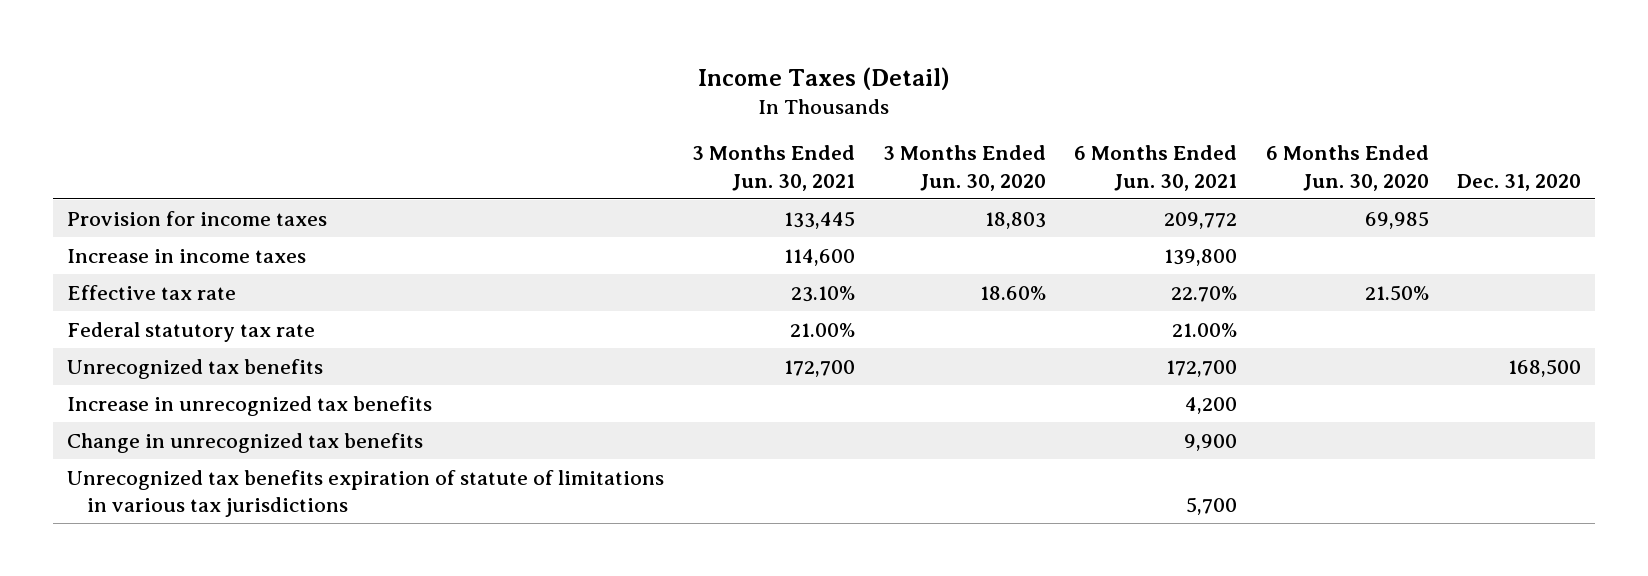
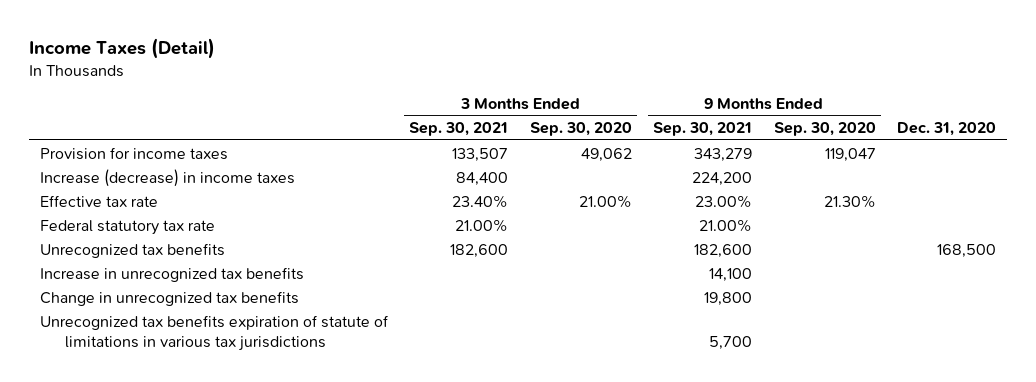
- | 3 Months Ended Jun. 30, 2021 | 3 Months Ended Jun. 30, 2020 | 6 Months Ended Jun. 30, 2021 | 6 Months Ended Jun. 30, 2020 | Dec. 31, 2020
+ | 3 Months Ended Sep. 30, 2021 | 3 Months Ended Sep. 30, 2020 | 9 Months Ended Sep. 30, 2021 | 9 Months Ended Sep. 30, 2020 | Dec. 31, 2020
- Increase in income taxes | 114,600 | | 139,800 | |
+ Increase (decrease) in income taxes | 84,400 | | 224,200 | |

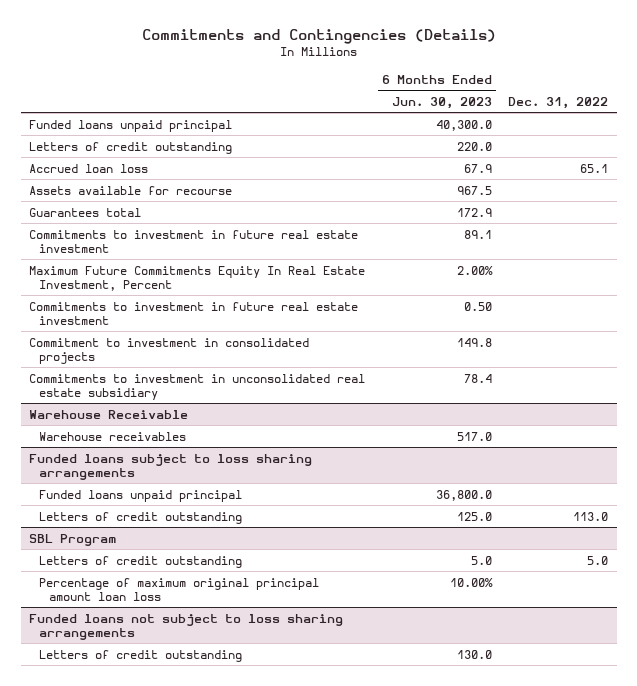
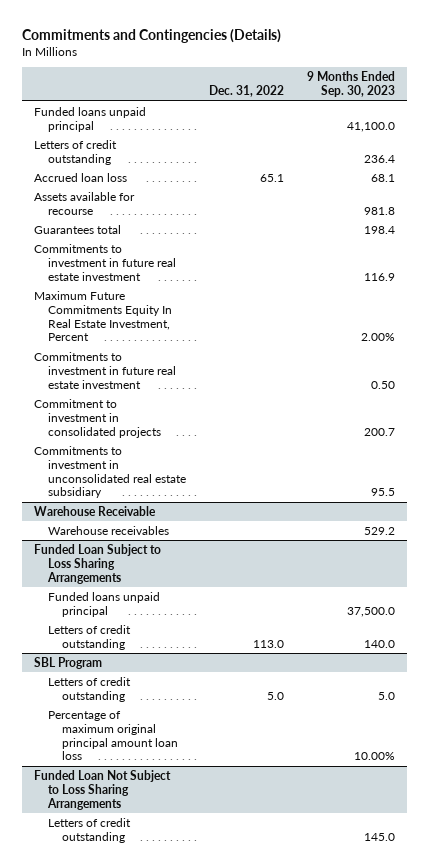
- | 6 Months Ended Jun. 30, 2023 | Dec. 31, 2022
+ | Dec. 31, 2022 | 9 Months Ended Sep. 30, 2023
- Funded loans subject to loss sharing arrangements
+ Funded Loan Subject to Loss Sharing Arrangements
- Funded loans not subject to loss sharing arrangements
+ Funded Loan Not Subject to Loss Sharing Arrangements

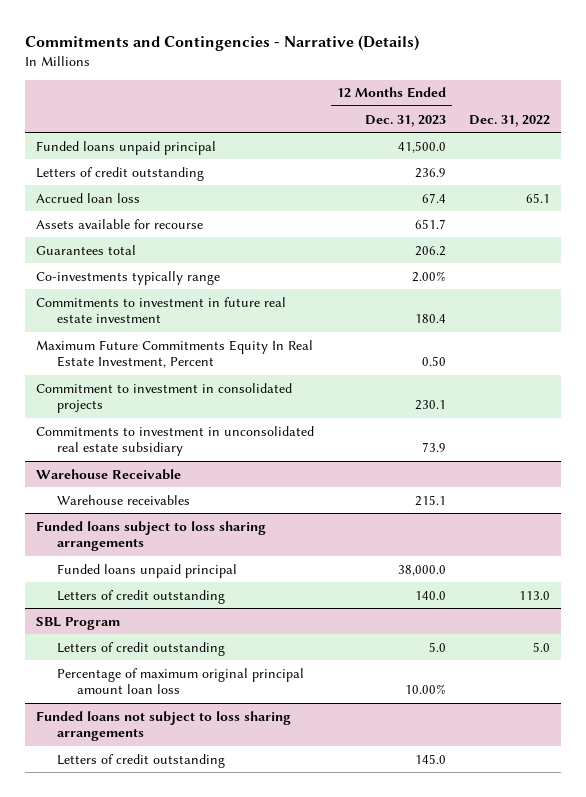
- Commitments and Contingencies (Details)
+ Commitments and Contingencies - Narrative (Details)
- | Dec. 31, 2022 | 9 Months Ended Sep. 30, 2023
+ | 12 Months Ended Dec. 31, 2023 | Dec. 31, 2022
+ Co-investments typically range | 2.00% |
- Commitments to investment in future real estate investment | | 0.50
- Funded Loan Subject to Loss Sharing Arrangements
+ Funded loans subject to loss sharing arrangements
- Funded Loan Not Subject to Loss Sharing Arrangements
+ Funded loans not subject to loss sharing arrangements

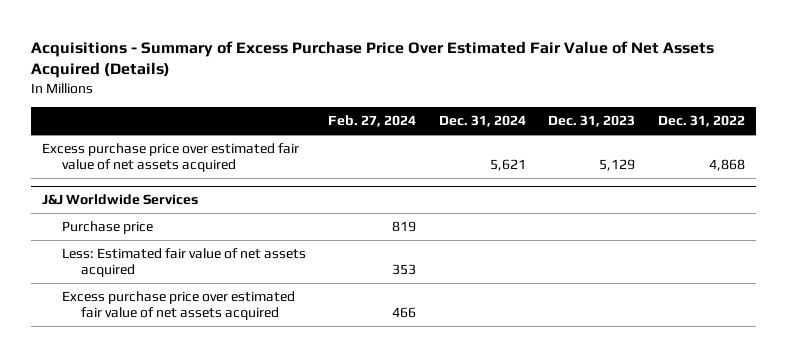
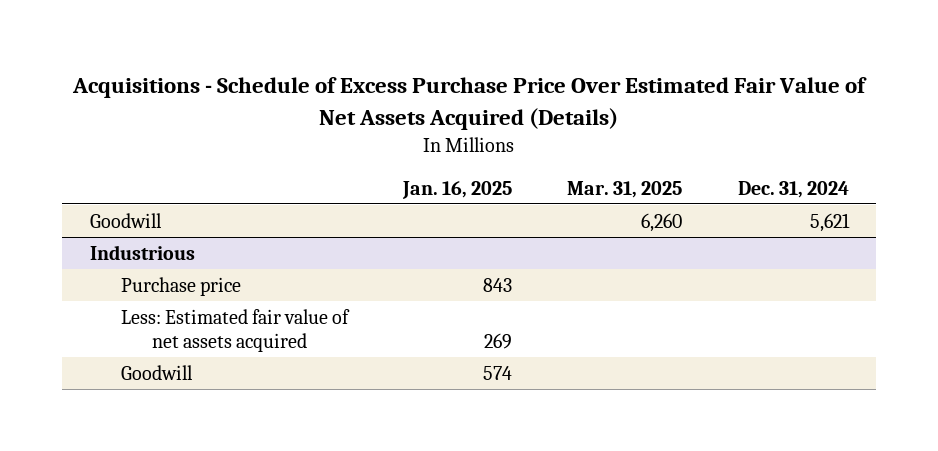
- Acquisitions - Summary of Excess Purchase Price Over Estimated Fair Value of Net Assets Acquired (Details)
+ Acquisitions - Schedule of Excess Purchase Price Over Estimated Fair Value of Net Assets Acquired (Details)
- | Feb. 27, 2024 | Dec. 31, 2024 | Dec. 31, 2023 | Dec. 31, 2022
+ | Jan. 16, 2025 | Mar. 31, 2025 | Dec. 31, 2024
- Excess purchase price over estimated fair value of net assets acquired | | 5,621 | 5,129 | 4,868
- J&J Worldwide Services
- Purchase price | 819 | | |
- Less: Estimated fair value of net assets acquired | 353 | | |
- Excess purchase price over estimated fair value of net assets acquired | 466 | | |
+ Goodwill | | 6,260 | 5,621
+ Industrious
+ Purchase price | 843 | |
+ Less: Estimated fair value of net assets acquired | 269 | |
+ Goodwill | 574 | |

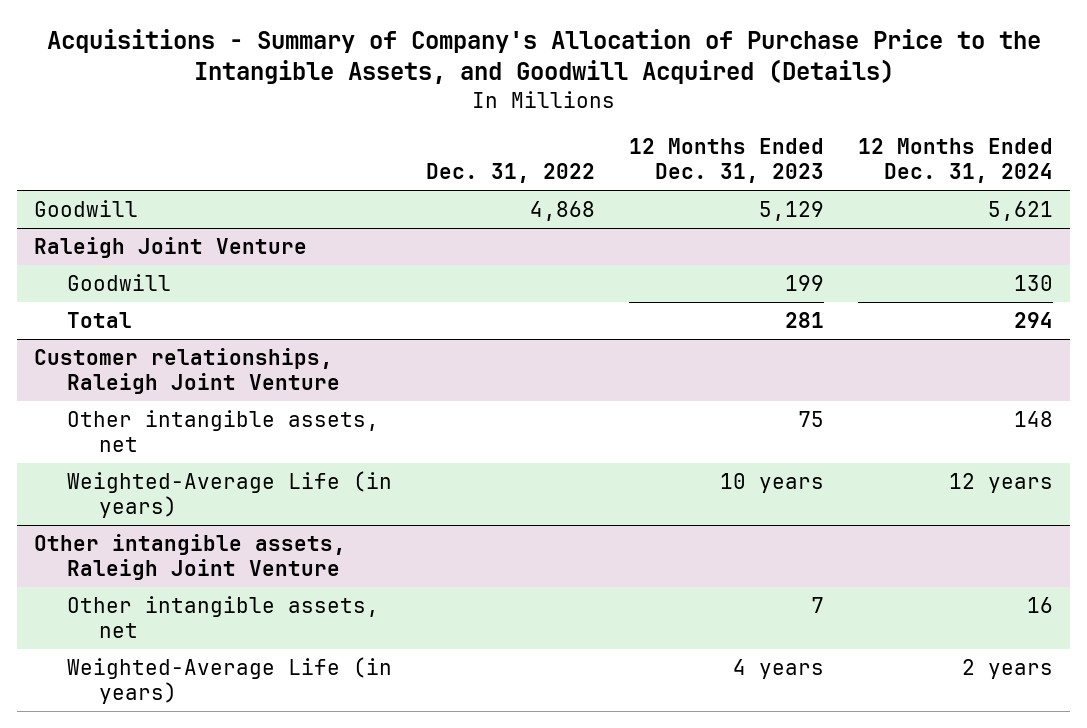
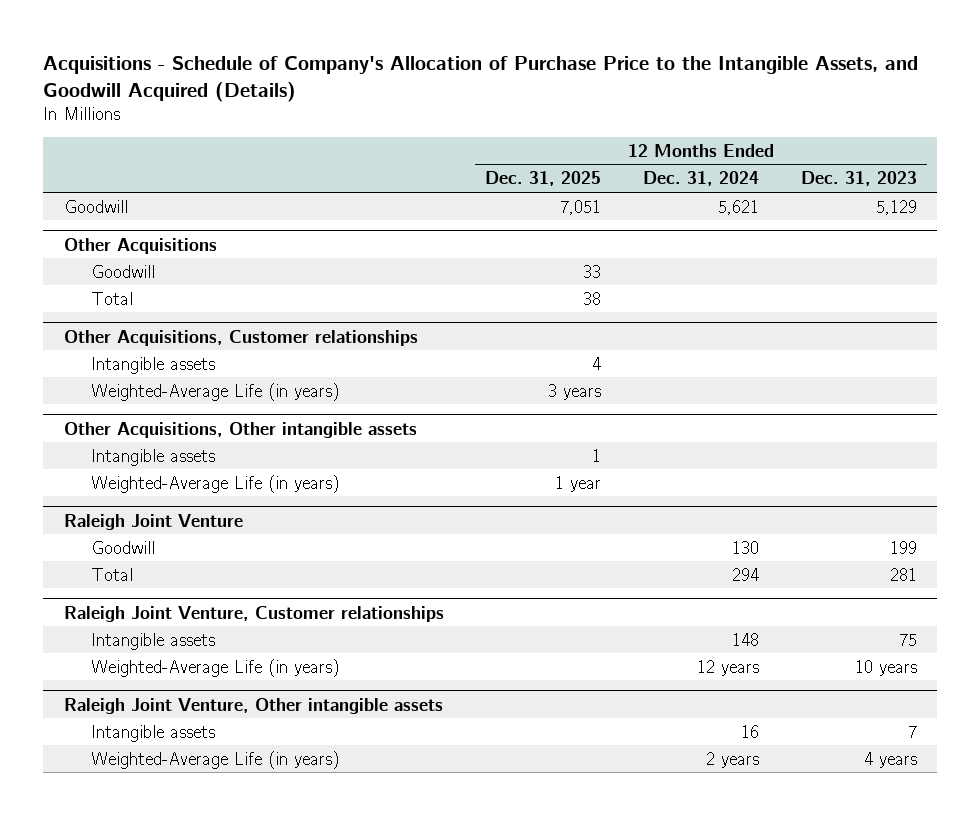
- Acquisitions - Summary of Company's Allocation of Purchase Price to the Intangible Assets, and Goodwill Acquired (Details)
+ Acquisitions - Schedule of Company's Allocation of Purchase Price to the Intangible Assets, and Goodwill Acquired (Details)
- | Dec. 31, 2022 | 12 Months Ended Dec. 31, 2023 | 12 Months Ended Dec. 31, 2024
+ | 12 Months Ended Dec. 31, 2025 | 12 Months Ended Dec. 31, 2024 | 12 Months Ended Dec. 31, 2023
+ Other Acquisitions
+ Goodwill | 33 | |
+ Total | 38 | |
+ Other Acquisitions, Customer relationships
+ Intangible assets | 4 | |
+ Weighted-Average Life (in years) | 3 years | |
+ Other Acquisitions, Other intangible assets
+ Intangible assets | 1 | |
+ Weighted-Average Life (in years) | 1 year | |
- Customer relationships, Raleigh Joint Venture
- Other intangible assets, net | | 75 | 148
+ Raleigh Joint Venture, Customer relationships
+ Intangible assets | | 148 | 75
- Other intangible assets, Raleigh Joint Venture
- Other intangible assets, net | | 7 | 16
+ Raleigh Joint Venture, Other intangible assets
+ Intangible assets | | 16 | 7

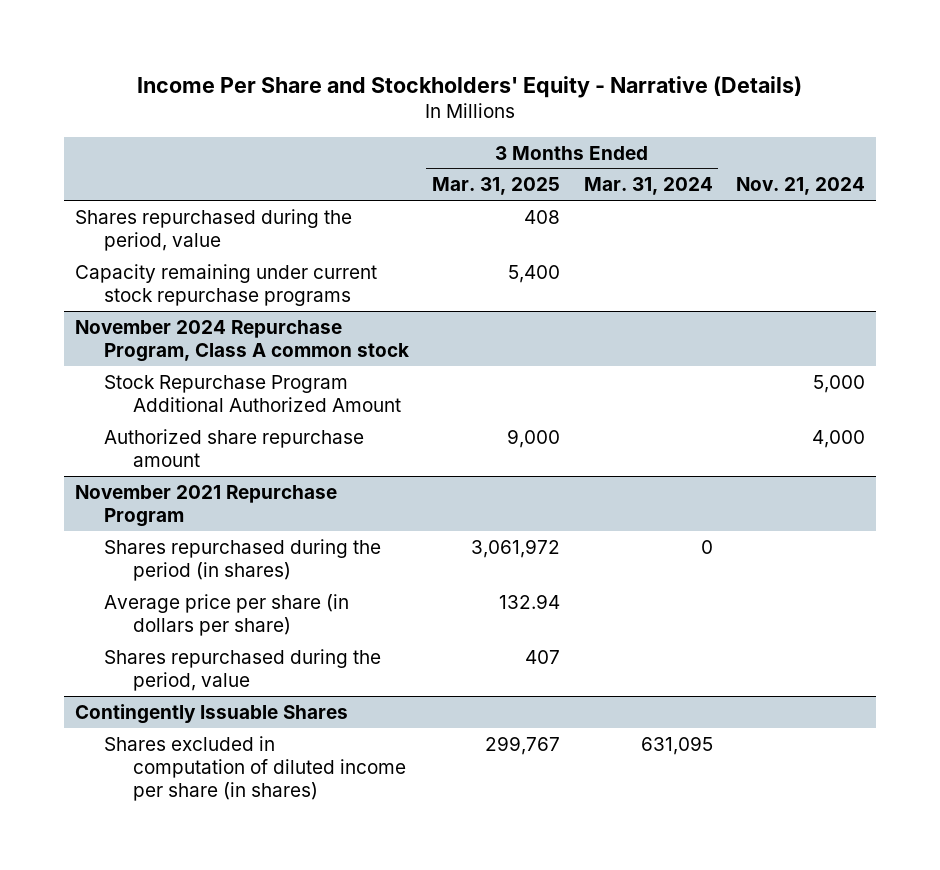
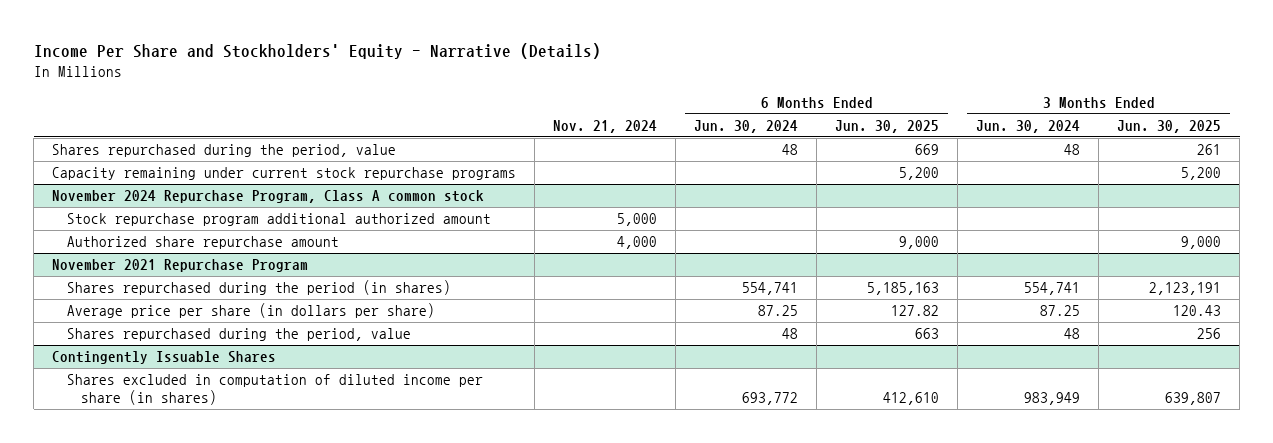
- | 3 Months Ended Mar. 31, 2025 | 3 Months Ended Mar. 31, 2024 | Nov. 21, 2024
+ | Nov. 21, 2024 | 6 Months Ended Jun. 30, 2024 | 6 Months Ended Jun. 30, 2025 | 3 Months Ended Jun. 30, 2024 | 3 Months Ended Jun. 30, 2025
@ November 2024 Repurchase Program, Class A common stock
- Stock Repurchase Program Additional Authorized Amount | | | 5,000
+ Stock repurchase program additional authorized amount | 5,000 | | | |

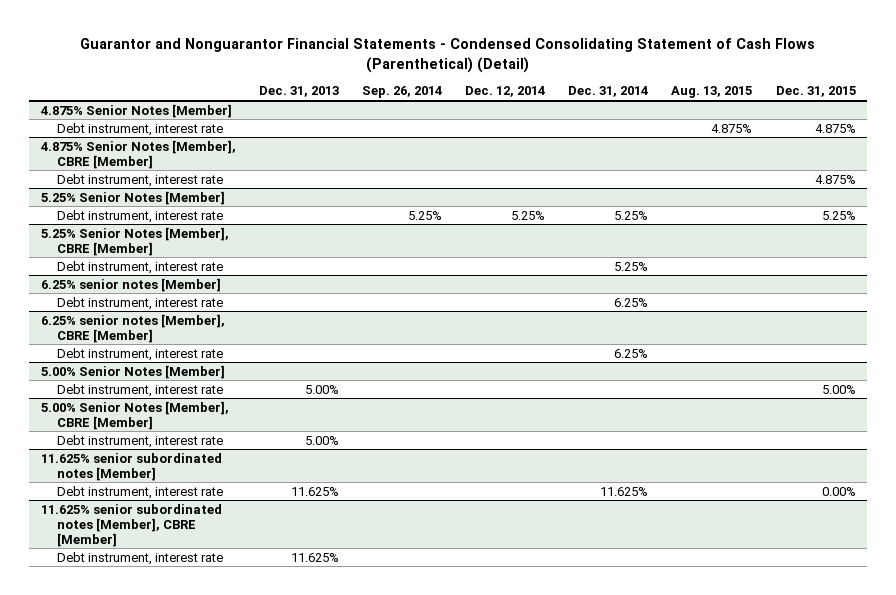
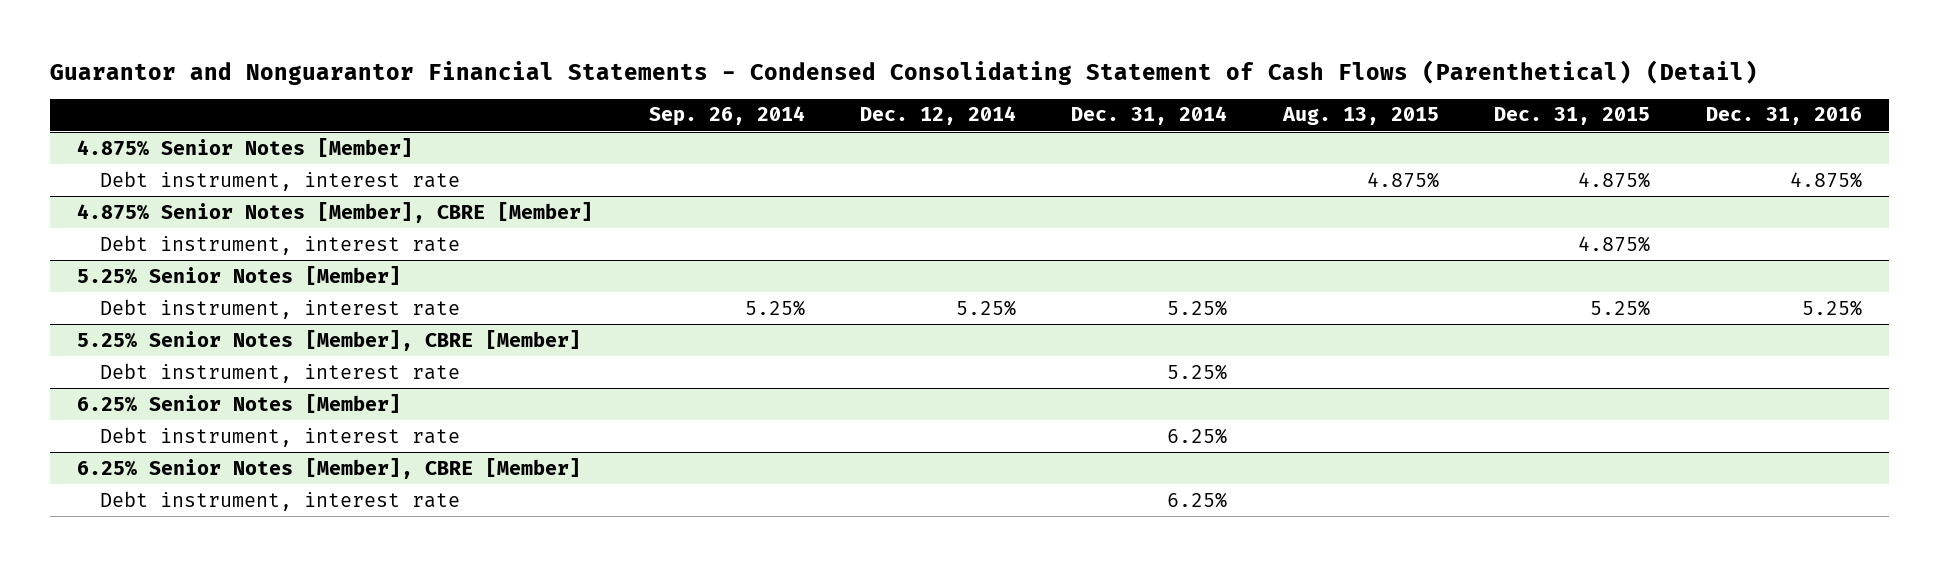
- | Dec. 31, 2013 | Sep. 26, 2014 | Dec. 12, 2014 | Dec. 31, 2014 | Aug. 13, 2015 | Dec. 31, 2015
+ | Sep. 26, 2014 | Dec. 12, 2014 | Dec. 31, 2014 | Aug. 13, 2015 | Dec. 31, 2015 | Dec. 31, 2016
- 6.25% senior notes [Member]
+ 6.25% Senior Notes [Member]
- 6.25% senior notes [Member], CBRE [Member]
+ 6.25% Senior Notes [Member], CBRE [Member]
- 5.00% Senior Notes [Member]
- Debt instrument, interest rate | 5.00% | | | | | 5.00%
- 5.00% Senior Notes [Member], CBRE [Member]
- Debt instrument, interest rate | 5.00% | | | | |
- 11.625% senior subordinated notes [Member]
- Debt instrument, interest rate | 11.625% | | | 11.625% | | 0.00%
- 11.625% senior subordinated notes [Member], CBRE [Member]
- Debt instrument, interest rate | 11.625% | | | | |

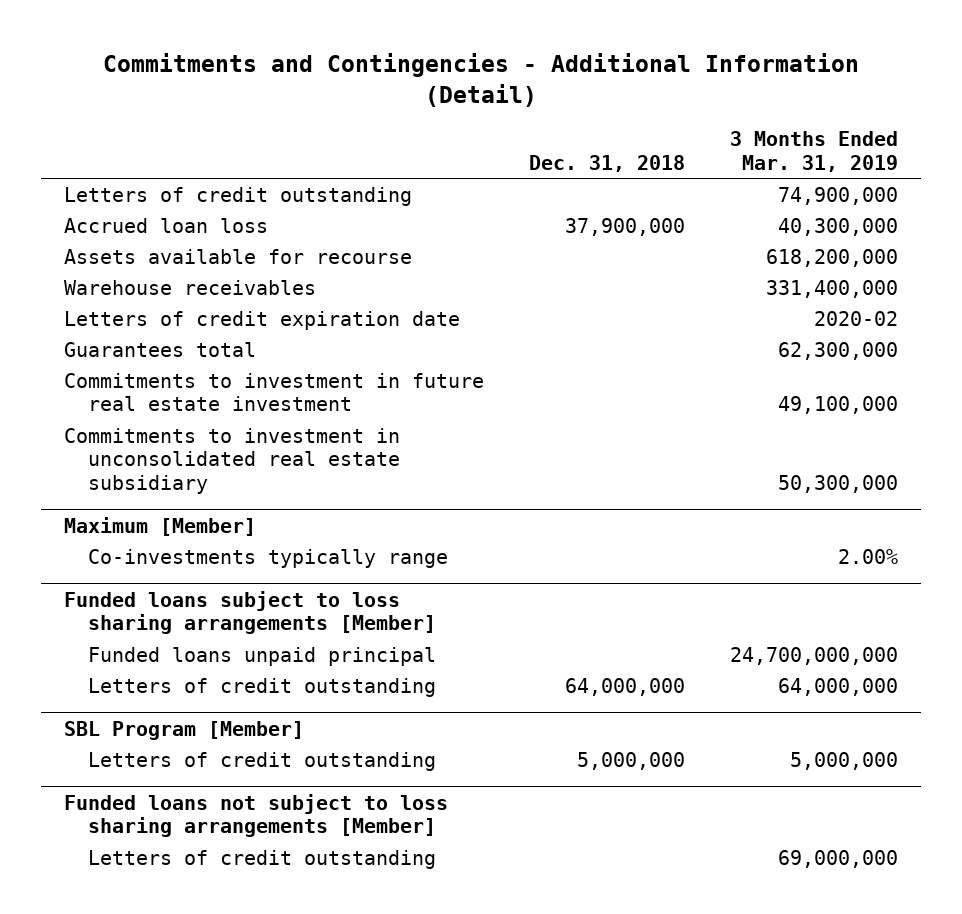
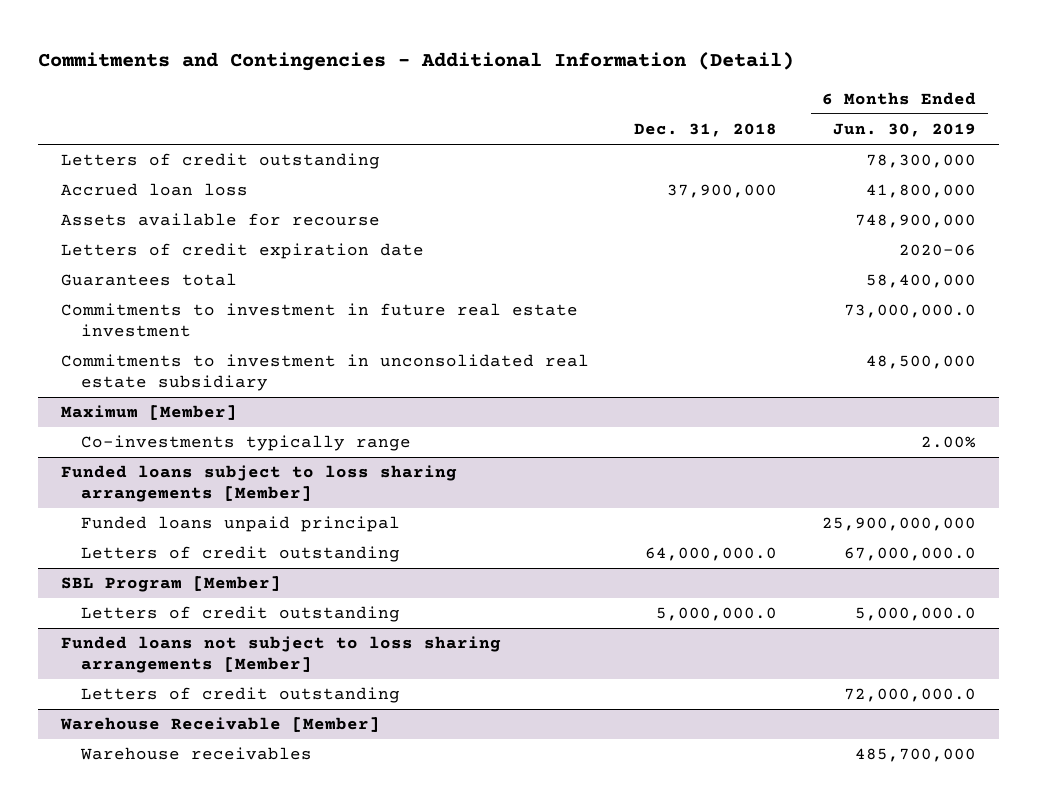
- | Dec. 31, 2018 | 3 Months Ended Mar. 31, 2019
+ | Dec. 31, 2018 | 6 Months Ended Jun. 30, 2019
- Warehouse receivables | | 331,400,000
@ Funded loans subject to loss sharing arrangements [Member]
- Letters of credit outstanding | 64,000,000 | 64,000,000
+ Letters of credit outstanding | 64,000,000.0 | 67,000,000.0
@ SBL Program [Member]
- Letters of credit outstanding | 5,000,000 | 5,000,000
+ Letters of credit outstanding | 5,000,000.0 | 5,000,000.0
+ Warehouse Receivable [Member]
+ Warehouse receivables | | 485,700,000

